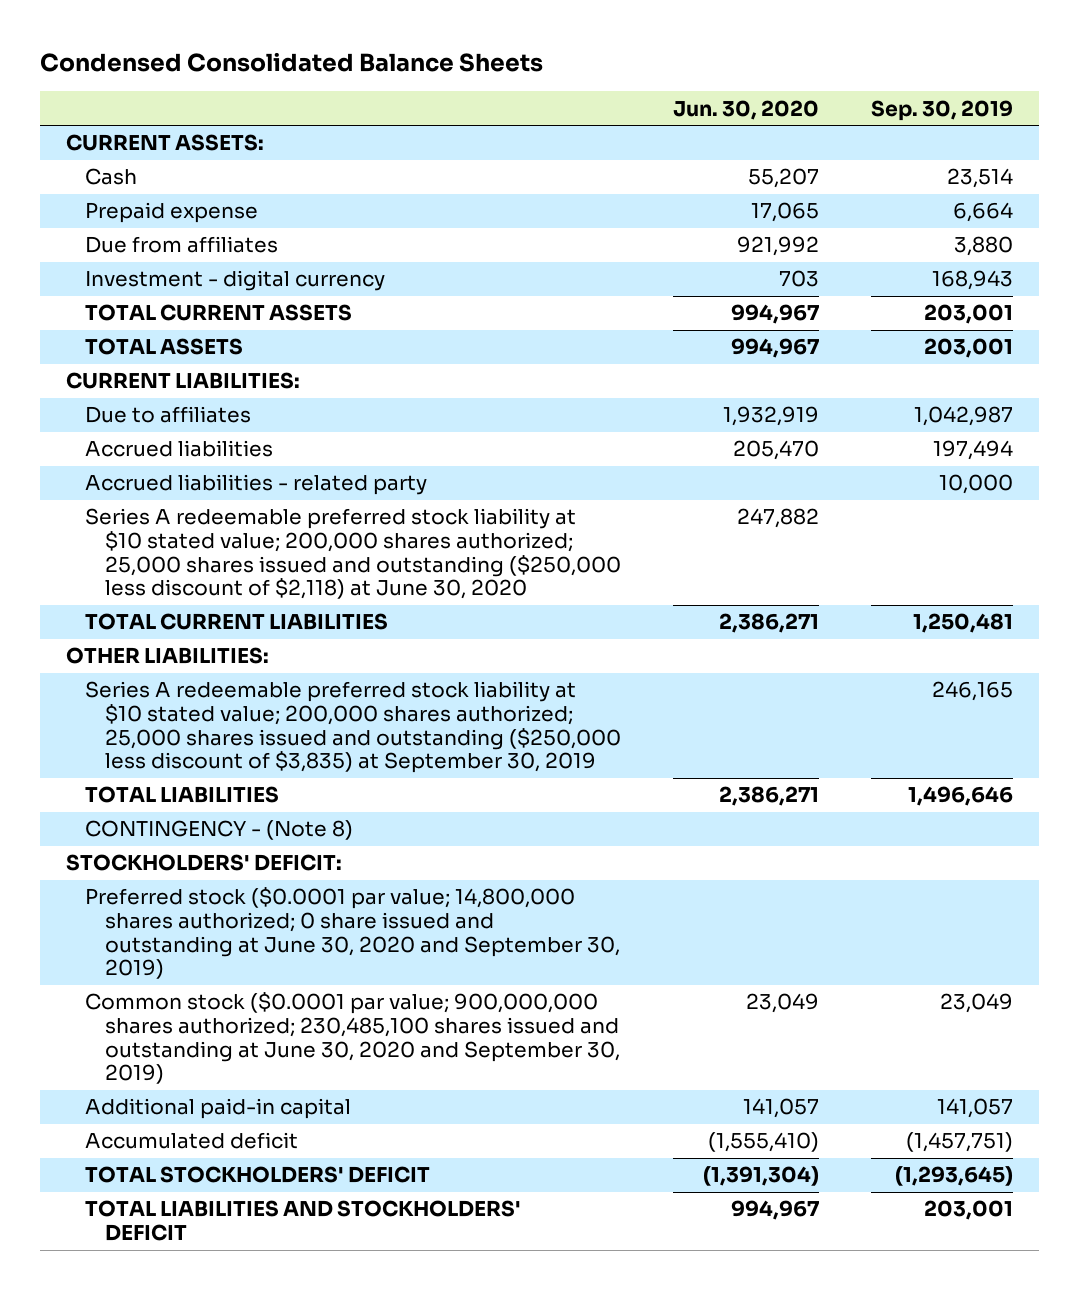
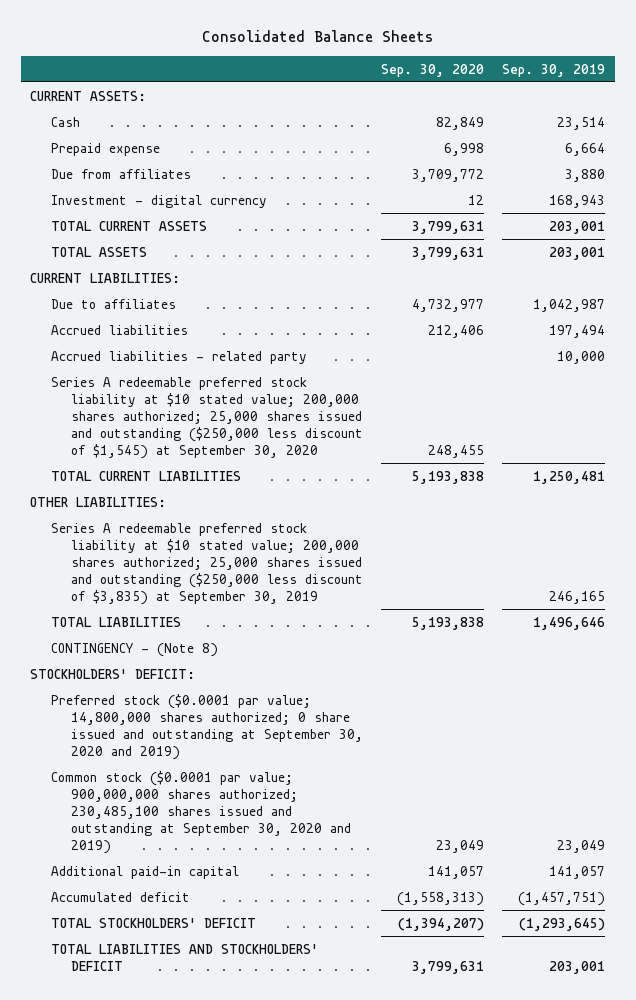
- Condensed Consolidated Balance Sheets
+ Consolidated Balance Sheets
- | Jun. 30, 2020 | Sep. 30, 2019
+ | Sep. 30, 2020 | Sep. 30, 2019
- Series A redeemable preferred stock liability at $10 stated value; 200,000 shares authorized; 25,000 shares issued and outstanding ($250,000 less discount of $2,118) at June 30, 2020 | 247,882 |
+ Series A redeemable preferred stock liability at $10 stated value; 200,000 shares authorized; 25,000 shares issued and outstanding ($250,000 less discount of $1,545) at September 30, 2020 | 248,455 |
- Preferred stock ($0.0001 par value; 14,800,000 shares authorized; 0 share issued and outstanding at June 30, 2020 and September 30, 2019)
- Common stock ($0.0001 par value; 900,000,000 shares authorized; 230,485,100 shares issued and outstanding at June 30, 2020 and September 30, 2019) | 23,049 | 23,049
+ Preferred stock ($0.0001 par value; 14,800,000 shares authorized; 0 share issued and outstanding at September 30, 2020 and 2019)
+ Common stock ($0.0001 par value; 900,000,000 shares authorized; 230,485,100 shares issued and outstanding at September 30, 2020 and 2019) | 23,049 | 23,049

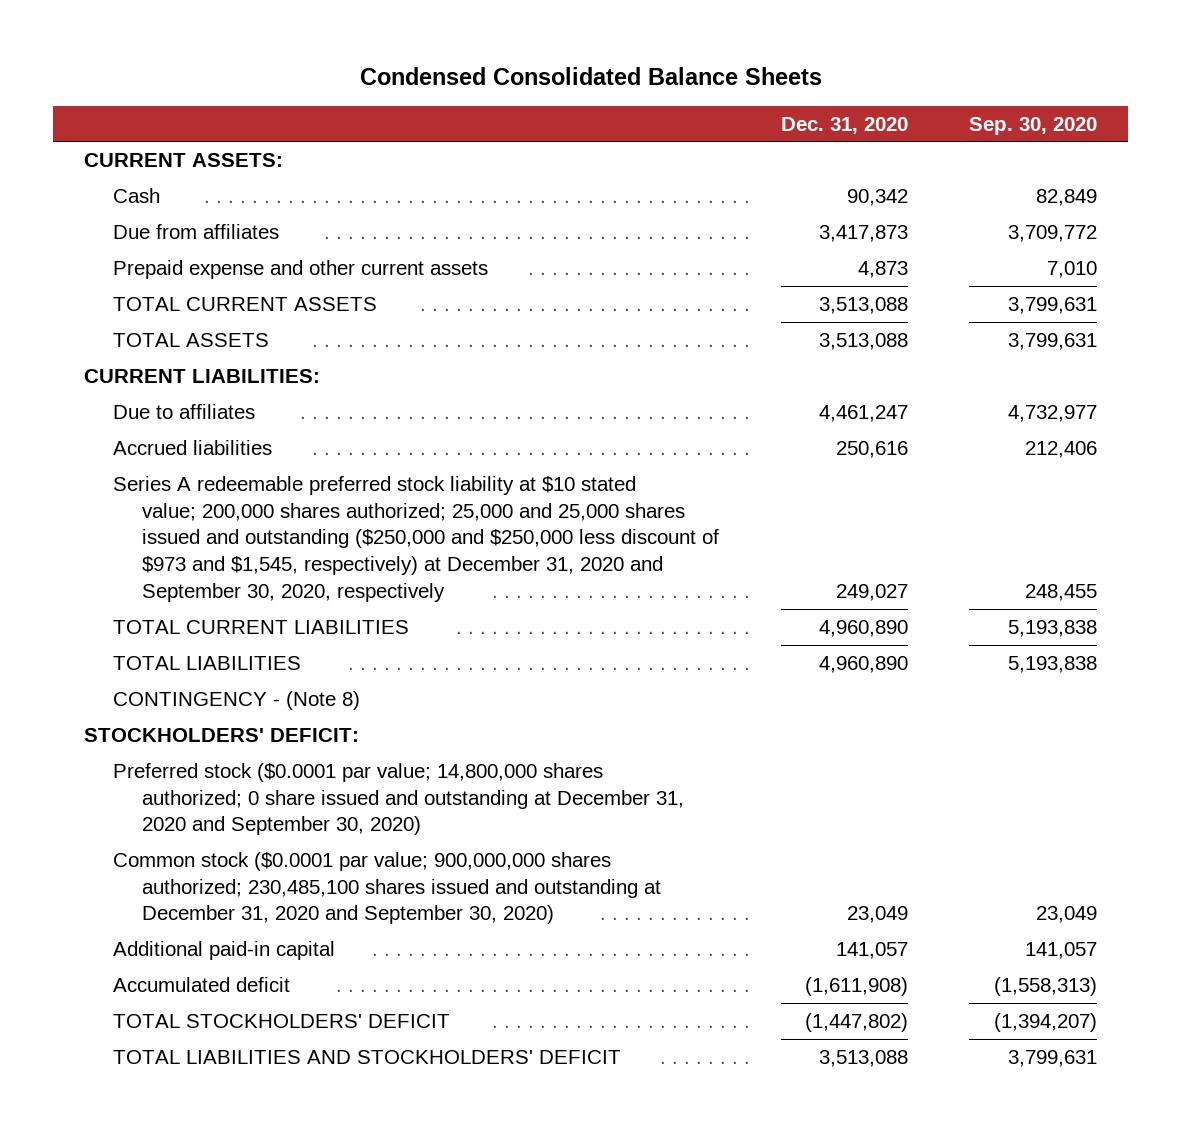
- Consolidated Balance Sheets
+ Condensed Consolidated Balance Sheets
- | Sep. 30, 2020 | Sep. 30, 2019
+ | Dec. 31, 2020 | Sep. 30, 2020
- Prepaid expense | 6,998 | 6,664
- Investment - digital currency | 12 | 168,943
+ Prepaid expense and other current assets | 4,873 | 7,010
- Accrued liabilities - related party | | 10,000
- Series A redeemable preferred stock liability at $10 stated value; 200,000 shares authorized; 25,000 shares issued and outstanding ($250,000 less discount of $1,545) at September 30, 2020 | 248,455 |
+ Series A redeemable preferred stock liability at $10 stated value; 200,000 shares authorized; 25,000 and 25,000 shares issued and outstanding ($250,000 and $250,000 less discount of $973 and $1,545, respectively) at December 31, 2020 and September 30, 2020, respectively | 249,027 | 248,455
- OTHER LIABILITIES:
- Series A redeemable preferred stock liability at $10 stated value; 200,000 shares authorized; 25,000 shares issued and outstanding ($250,000 less discount of $3,835) at September 30, 2019 | | 246,165
- Preferred stock ($0.0001 par value; 14,800,000 shares authorized; 0 share issued and outstanding at September 30, 2020 and 2019)
- Common stock ($0.0001 par value; 900,000,000 shares authorized; 230,485,100 shares issued and outstanding at September 30, 2020 and 2019) | 23,049 | 23,049
+ Preferred stock ($0.0001 par value; 14,800,000 shares authorized; 0 share issued and outstanding at December 31, 2020 and September 30, 2020)
+ Common stock ($0.0001 par value; 900,000,000 shares authorized; 230,485,100 shares issued and outstanding at December 31, 2020 and September 30, 2020) | 23,049 | 23,049

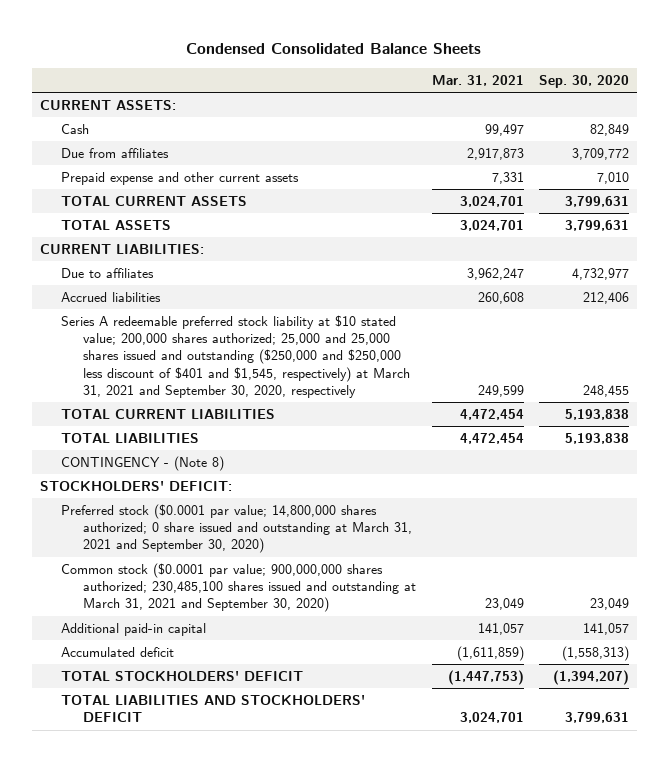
- | Dec. 31, 2020 | Sep. 30, 2020
+ | Mar. 31, 2021 | Sep. 30, 2020
- Series A redeemable preferred stock liability at $10 stated value; 200,000 shares authorized; 25,000 and 25,000 shares issued and outstanding ($250,000 and $250,000 less discount of $973 and $1,545, respectively) at December 31, 2020 and September 30, 2020, respectively | 249,027 | 248,455
+ Series A redeemable preferred stock liability at $10 stated value; 200,000 shares authorized; 25,000 and 25,000 shares issued and outstanding ($250,000 and $250,000 less discount of $401 and $1,545, respectively) at March 31, 2021 and September 30, 2020, respectively | 249,599 | 248,455
- Preferred stock ($0.0001 par value; 14,800,000 shares authorized; 0 share issued and outstanding at December 31, 2020 and September 30, 2020)
- Common stock ($0.0001 par value; 900,000,000 shares authorized; 230,485,100 shares issued and outstanding at December 31, 2020 and September 30, 2020) | 23,049 | 23,049
+ Preferred stock ($0.0001 par value; 14,800,000 shares authorized; 0 share issued and outstanding at March 31, 2021 and September 30, 2020)
+ Common stock ($0.0001 par value; 900,000,000 shares authorized; 230,485,100 shares issued and outstanding at March 31, 2021 and September 30, 2020) | 23,049 | 23,049

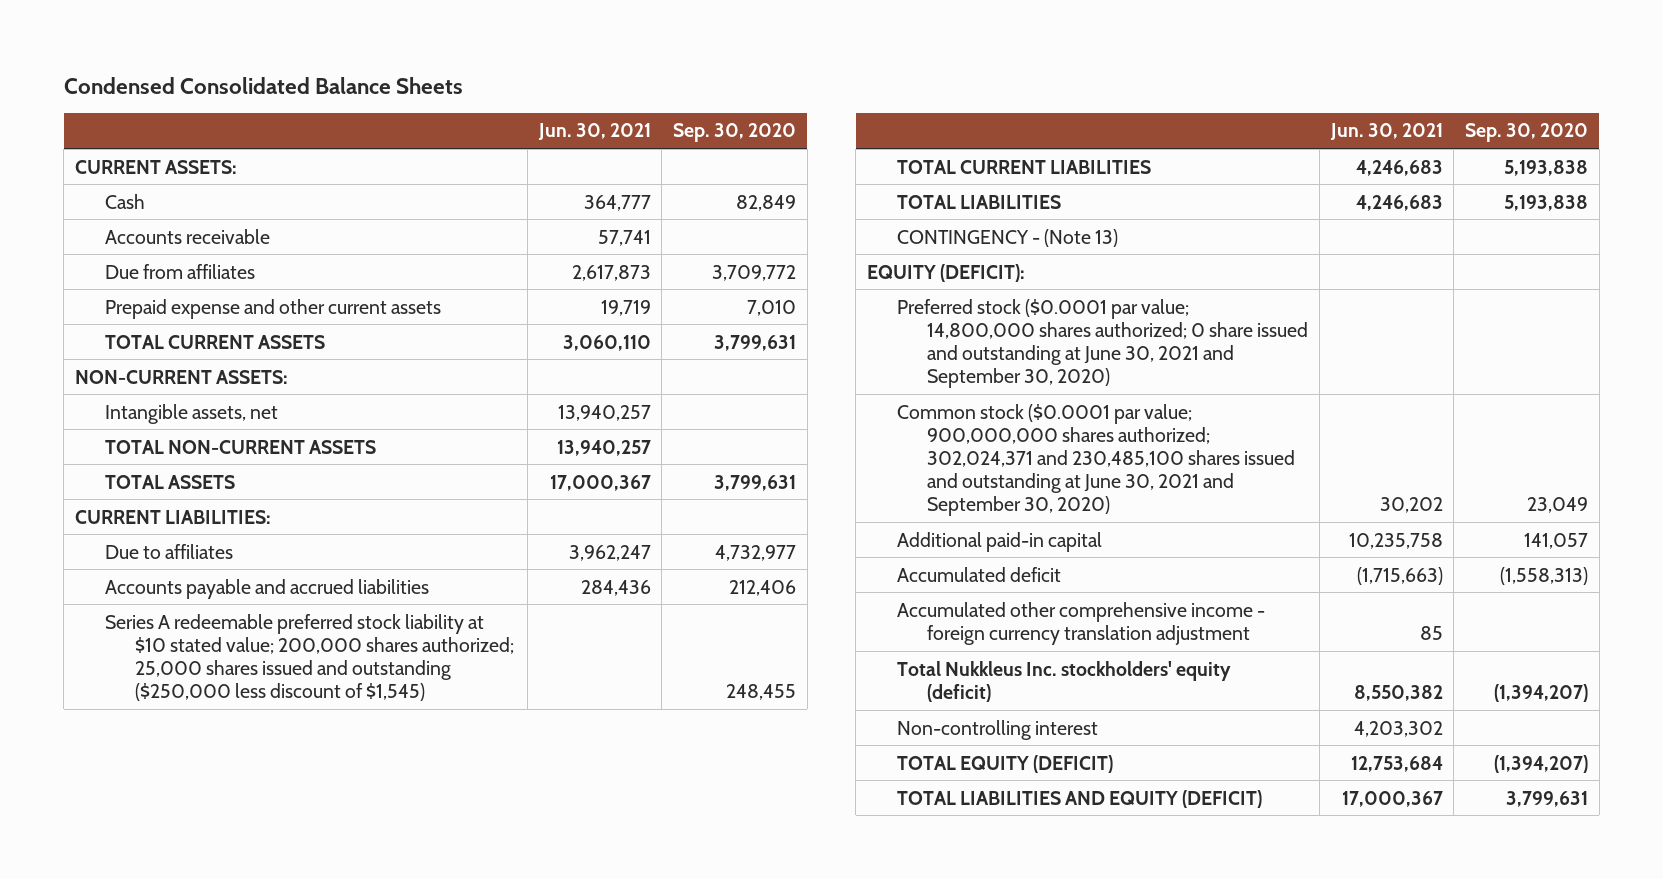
- | Mar. 31, 2021 | Sep. 30, 2020
+ | Jun. 30, 2021 | Sep. 30, 2020
+ Accounts receivable | 57,741 |
+ NON-CURRENT ASSETS:
+ Intangible assets, net | 13,940,257 |
+ TOTAL NON-CURRENT ASSETS | 13,940,257 |
- Accrued liabilities | 260,608 | 212,406
- Series A redeemable preferred stock liability at $10 stated value; 200,000 shares authorized; 25,000 and 25,000 shares issued and outstanding ($250,000 and $250,000 less discount of $401 and $1,545, respectively) at March 31, 2021 and September 30, 2020, respectively | 249,599 | 248,455
+ Accounts payable and accrued liabilities | 284,436 | 212,406
+ Series A redeemable preferred stock liability at $10 stated value; 200,000 shares authorized; 25,000 shares issued and outstanding ($250,000 less discount of $1,545) | | 248,455
- CONTINGENCY - (Note 8)
- STOCKHOLDERS' DEFICIT:
- Preferred stock ($0.0001 par value; 14,800,000 shares authorized; 0 share issued and outstanding at March 31, 2021 and September 30, 2020)
- Common stock ($0.0001 par value; 900,000,000 shares authorized; 230,485,100 shares issued and outstanding at March 31, 2021 and September 30, 2020) | 23,049 | 23,049
+ CONTINGENCY - (Note 13)
+ EQUITY (DEFICIT):
+ Preferred stock ($0.0001 par value; 14,800,000 shares authorized; 0 share issued and outstanding at June 30, 2021 and September 30, 2020)
+ Common stock ($0.0001 par value; 900,000,000 shares authorized; 302,024,371 and 230,485,100 shares issued and outstanding at June 30, 2021 and September 30, 2020) | 30,202 | 23,049
- TOTAL STOCKHOLDERS' DEFICIT | (1,447,753) | (1,394,207)
- TOTAL LIABILITIES AND STOCKHOLDERS' DEFICIT | 3,024,701 | 3,799,631
+ Accumulated other comprehensive income - foreign currency translation adjustment | 85 |
+ Total Nukkleus Inc. stockholders' equity (deficit) | 8,550,382 | (1,394,207)
+ Non-controlling interest | 4,203,302 |
+ TOTAL EQUITY (DEFICIT) | 12,753,684 | (1,394,207)
+ TOTAL LIABILITIES AND EQUITY (DEFICIT) | 17,000,367 | 3,799,631

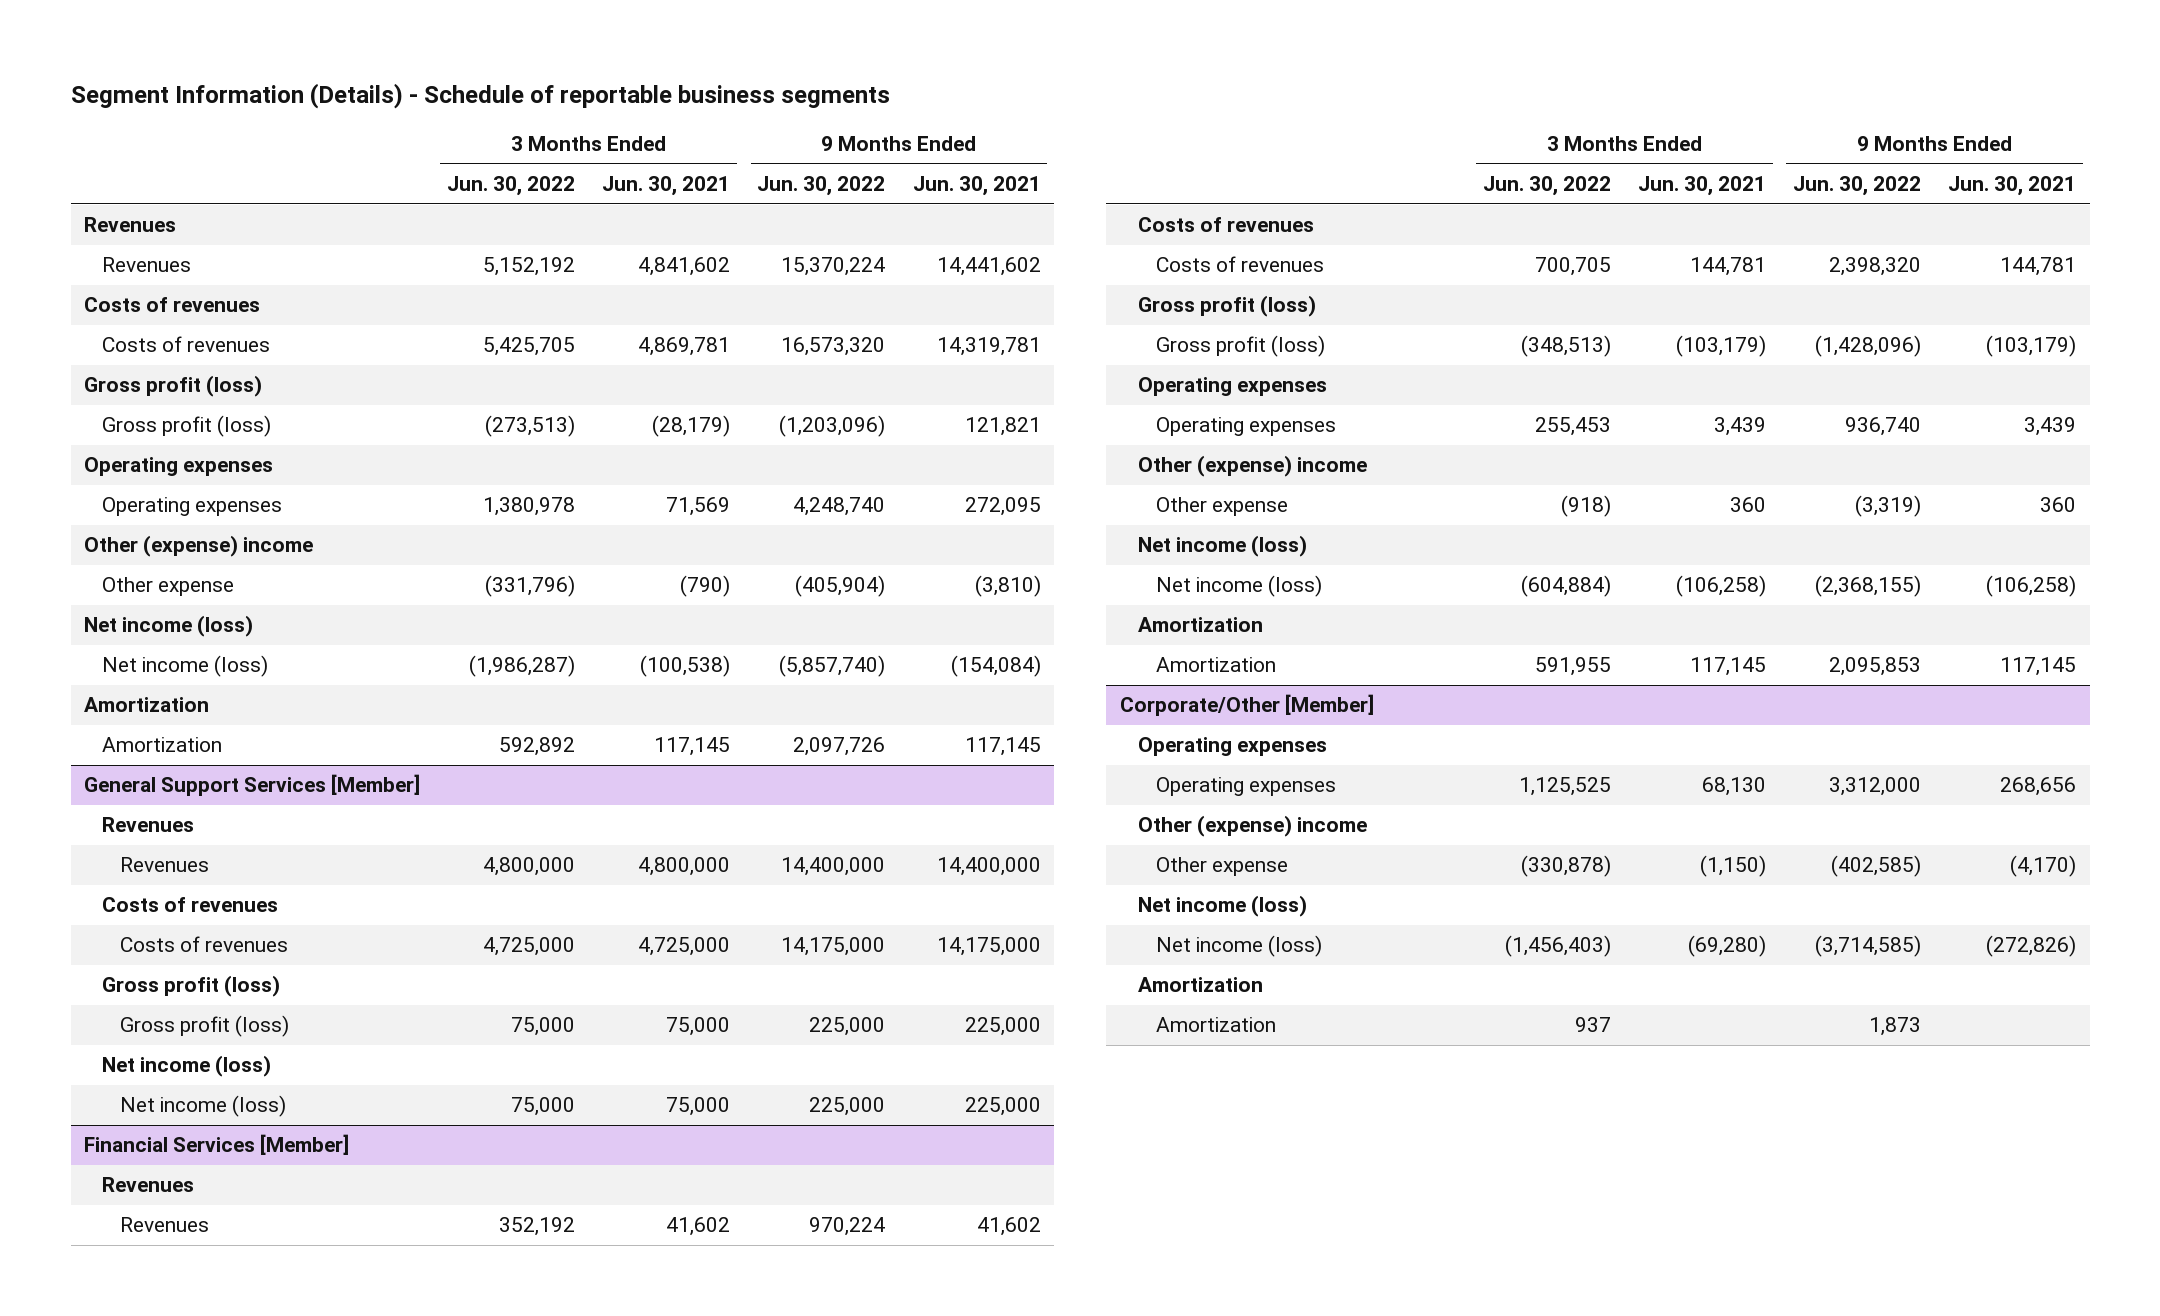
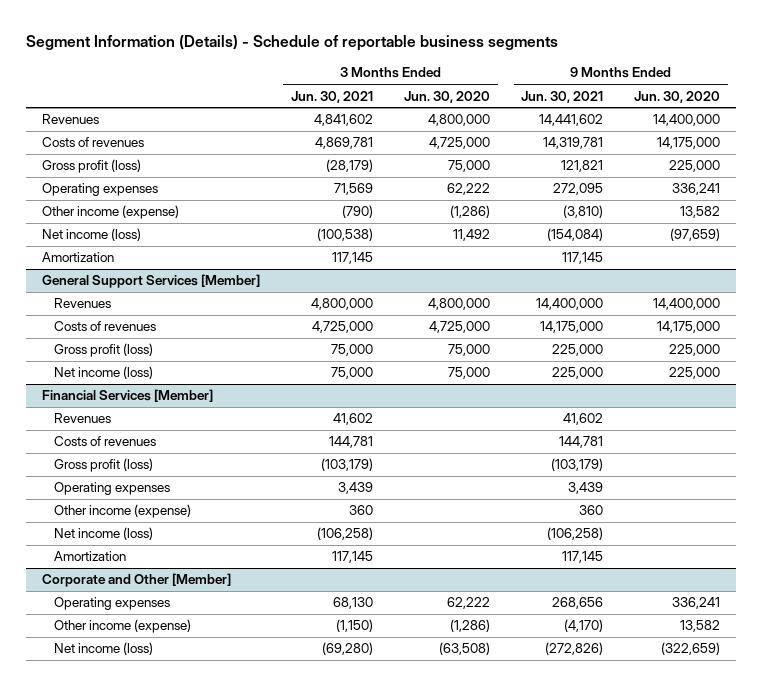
- | 3 Months Ended Jun. 30, 2022 | 3 Months Ended Jun. 30, 2021 | 9 Months Ended Jun. 30, 2022 | 9 Months Ended Jun. 30, 2021
+ | 3 Months Ended Jun. 30, 2021 | 3 Months Ended Jun. 30, 2020 | 9 Months Ended Jun. 30, 2021 | 9 Months Ended Jun. 30, 2020
- Revenues
- Costs of revenues
- Gross profit (loss)
- Operating expenses
- Other (expense) income
- Other expense | (331,796) | (790) | (405,904) | (3,810)
- Net income (loss)
+ Other income (expense) | (790) | (1,286) | (3,810) | 13,582
- Amortization
@ General Support Services [Member]
- Revenues
- Costs of revenues
- Gross profit (loss)
- Net income (loss)
@ Financial Services [Member]
- Revenues
- Costs of revenues
- Gross profit (loss)
- Operating expenses
- Other (expense) income
- Other expense | (918) | 360 | (3,319) | 360
- Net income (loss)
+ Other income (expense) | 360 | | 360 |
- Amortization
- Corporate/Other [Member]
- Operating expenses
+ Corporate and Other [Member]
- Other (expense) income
- Other expense | (330,878) | (1,150) | (402,585) | (4,170)
- Net income (loss)
+ Other income (expense) | (1,150) | (1,286) | (4,170) | 13,582
- Amortization
- Amortization | 937 | | 1,873 |

